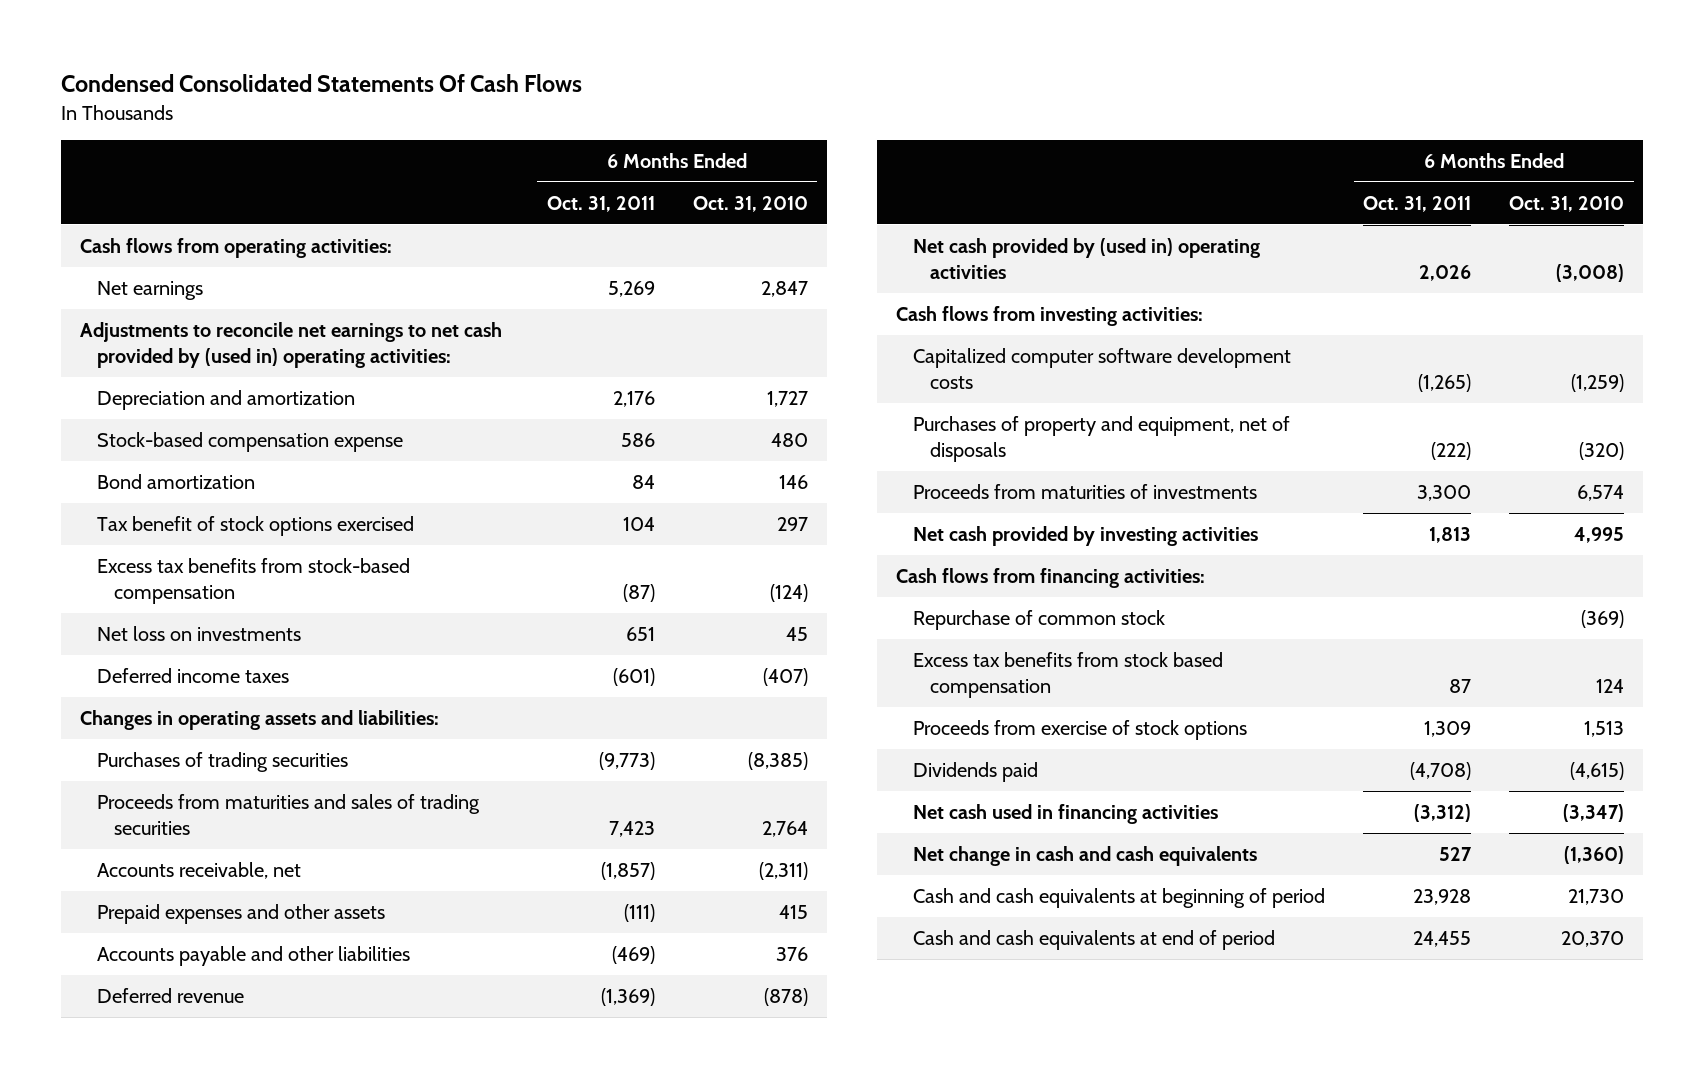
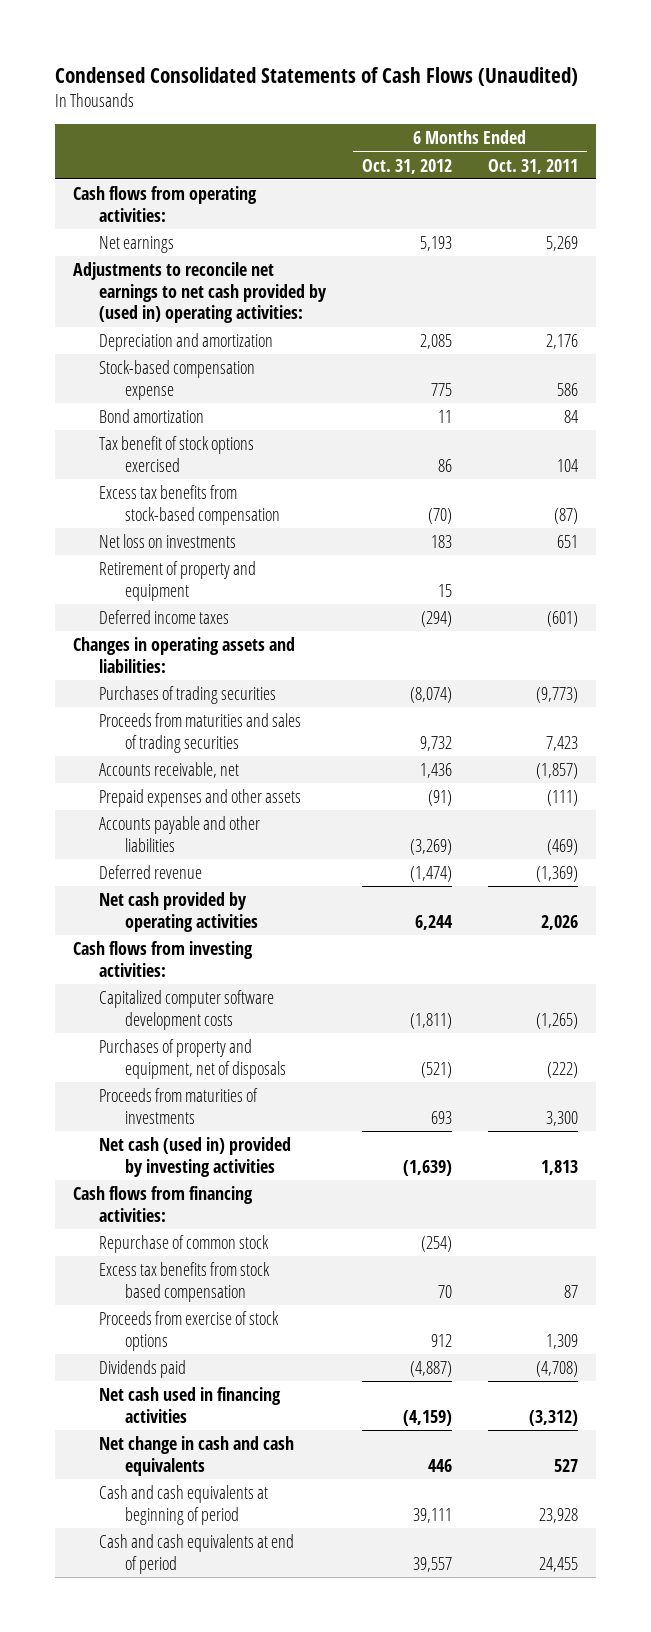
- Condensed Consolidated Statements Of Cash Flows
+ Condensed Consolidated Statements of Cash Flows (Unaudited)
- | 6 Months Ended Oct. 31, 2011 | 6 Months Ended Oct. 31, 2010
+ | 6 Months Ended Oct. 31, 2012 | 6 Months Ended Oct. 31, 2011
+ Retirement of property and equipment | 15 |
- Net cash provided by (used in) operating activities | 2,026 | (3,008)
+ Net cash provided by operating activities | 6,244 | 2,026
- Net cash provided by investing activities | 1,813 | 4,995
+ Net cash (used in) provided by investing activities | (1,639) | 1,813

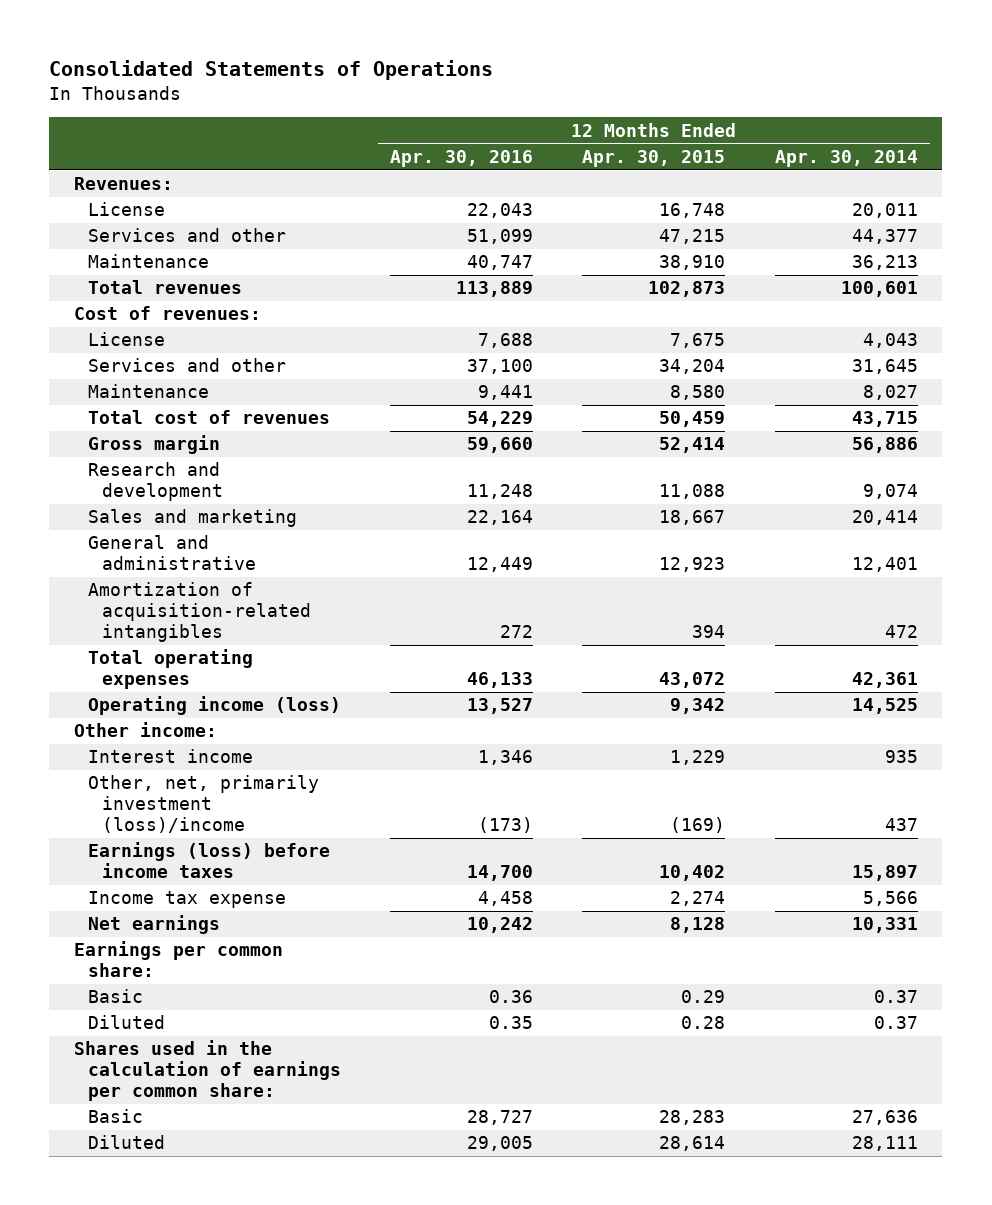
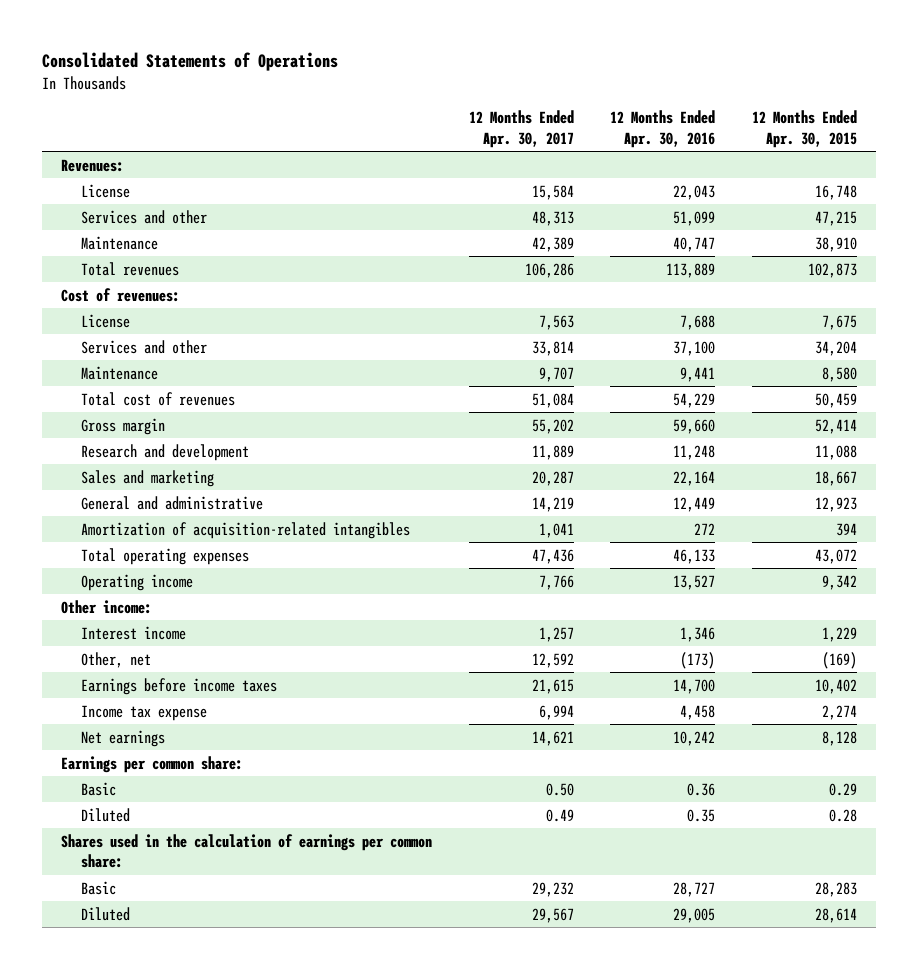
- | 12 Months Ended Apr. 30, 2016 | 12 Months Ended Apr. 30, 2015 | 12 Months Ended Apr. 30, 2014
+ | 12 Months Ended Apr. 30, 2017 | 12 Months Ended Apr. 30, 2016 | 12 Months Ended Apr. 30, 2015
- Operating income (loss) | 13,527 | 9,342 | 14,525
+ Operating income | 7,766 | 13,527 | 9,342
- Other, net, primarily investment (loss)/income | (173) | (169) | 437
- Earnings (loss) before income taxes | 14,700 | 10,402 | 15,897
+ Other, net | 12,592 | (173) | (169)
+ Earnings before income taxes | 21,615 | 14,700 | 10,402

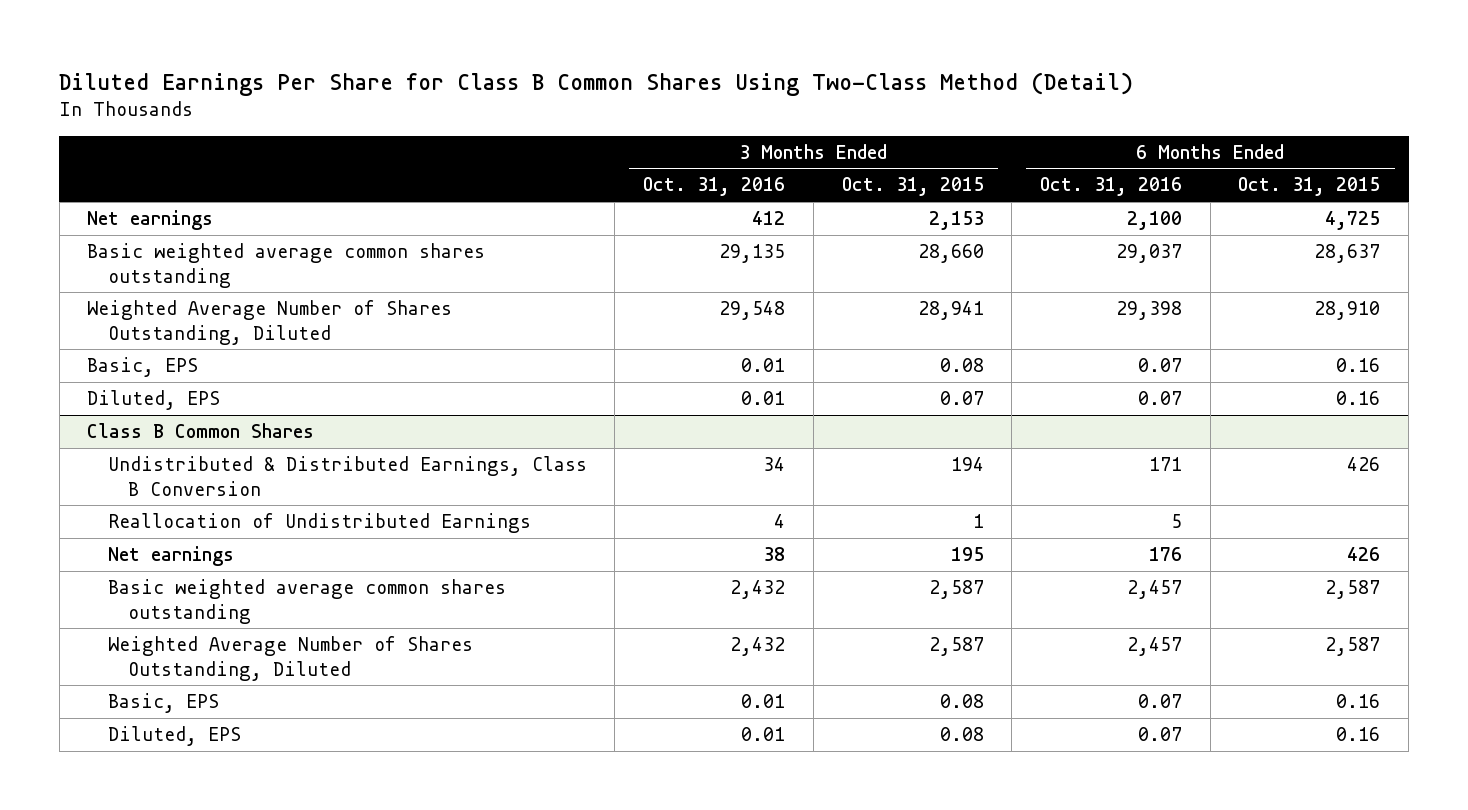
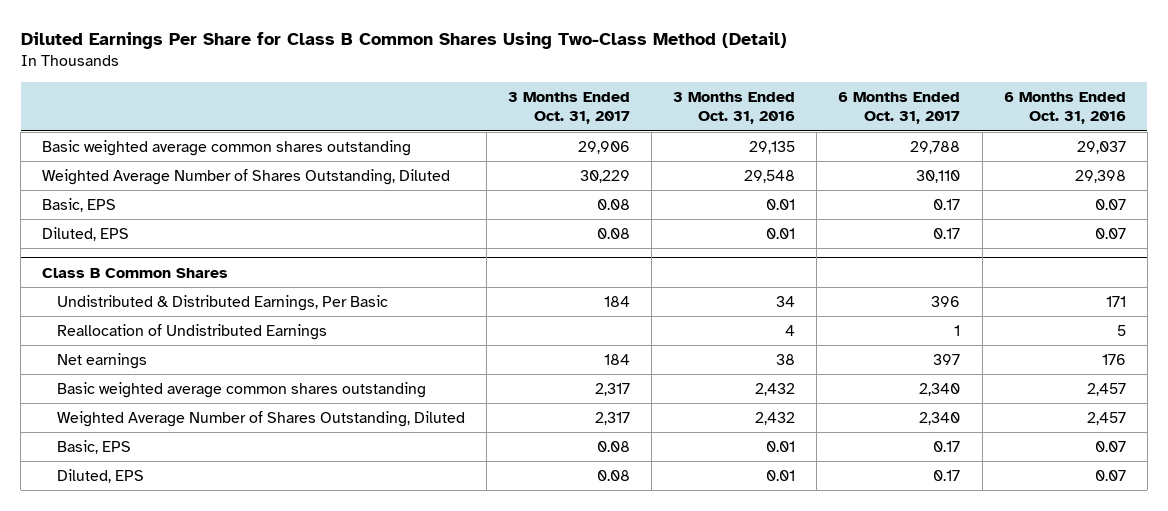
- | 3 Months Ended Oct. 31, 2016 | 3 Months Ended Oct. 31, 2015 | 6 Months Ended Oct. 31, 2016 | 6 Months Ended Oct. 31, 2015
+ | 3 Months Ended Oct. 31, 2017 | 3 Months Ended Oct. 31, 2016 | 6 Months Ended Oct. 31, 2017 | 6 Months Ended Oct. 31, 2016
- Net earnings | 412 | 2,153 | 2,100 | 4,725
@ Class B Common Shares
- Undistributed & Distributed Earnings, Class B Conversion | 34 | 194 | 171 | 426
+ Undistributed & Distributed Earnings, Per Basic | 184 | 34 | 396 | 171

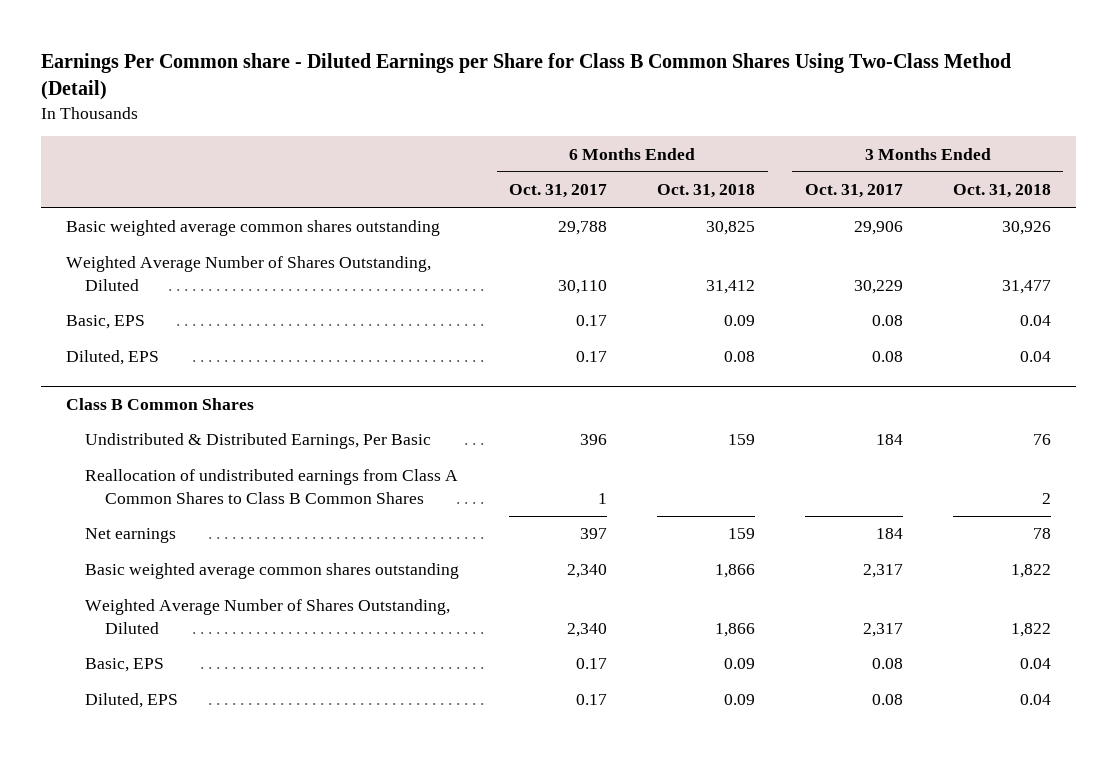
- Diluted Earnings Per Share for Class B Common Shares Using Two-Class Method (Detail)
+ Earnings Per Common share - Diluted Earnings per Share for Class B Common Shares Using Two-Class Method (Detail)
- | 3 Months Ended Oct. 31, 2017 | 3 Months Ended Oct. 31, 2016 | 6 Months Ended Oct. 31, 2017 | 6 Months Ended Oct. 31, 2016
+ | 6 Months Ended Oct. 31, 2017 | 6 Months Ended Oct. 31, 2018 | 3 Months Ended Oct. 31, 2017 | 3 Months Ended Oct. 31, 2018
@ Class B Common Shares
- Reallocation of Undistributed Earnings | | 4 | 1 | 5
+ Reallocation of undistributed earnings from Class A Common Shares to Class B Common Shares | 1 | | | 2

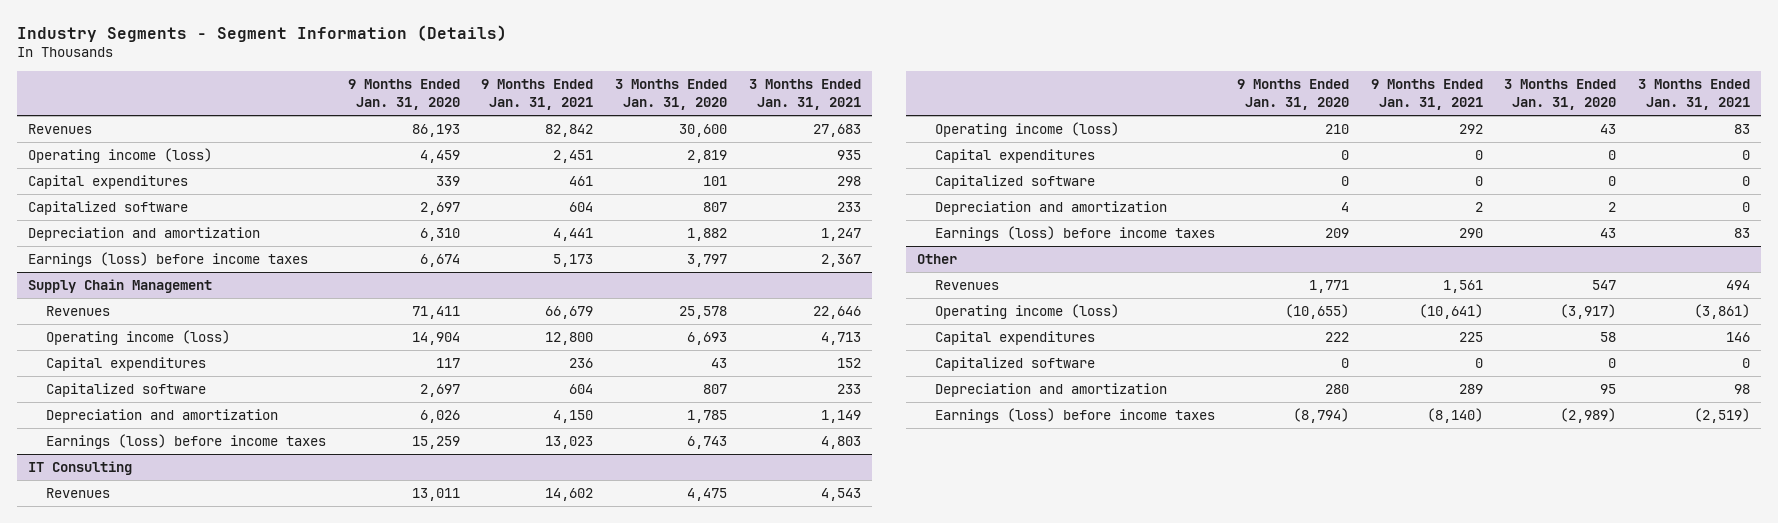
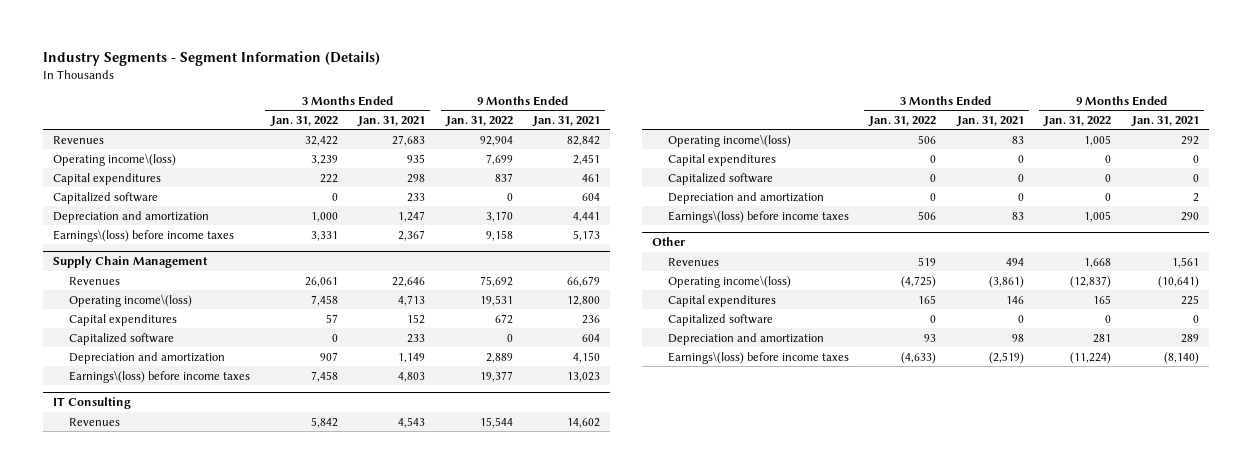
- | 9 Months Ended Jan. 31, 2020 | 9 Months Ended Jan. 31, 2021 | 3 Months Ended Jan. 31, 2020 | 3 Months Ended Jan. 31, 2021
+ | 3 Months Ended Jan. 31, 2022 | 3 Months Ended Jan. 31, 2021 | 9 Months Ended Jan. 31, 2022 | 9 Months Ended Jan. 31, 2021
- Operating income (loss) | 4,459 | 2,451 | 2,819 | 935
+ Operating income\(loss) | 3,239 | 935 | 7,699 | 2,451
- Earnings (loss) before income taxes | 6,674 | 5,173 | 3,797 | 2,367
+ Earnings\(loss) before income taxes | 3,331 | 2,367 | 9,158 | 5,173
@ Supply Chain Management
- Operating income (loss) | 14,904 | 12,800 | 6,693 | 4,713
+ Operating income\(loss) | 7,458 | 4,713 | 19,531 | 12,800
- Earnings (loss) before income taxes | 15,259 | 13,023 | 6,743 | 4,803
+ Earnings\(loss) before income taxes | 7,458 | 4,803 | 19,377 | 13,023
@ IT Consulting
- Operating income (loss) | 210 | 292 | 43 | 83
+ Operating income\(loss) | 506 | 83 | 1,005 | 292
- Earnings (loss) before income taxes | 209 | 290 | 43 | 83
+ Earnings\(loss) before income taxes | 506 | 83 | 1,005 | 290
@ Other
- Operating income (loss) | (10,655) | (10,641) | (3,917) | (3,861)
+ Operating income\(loss) | (4,725) | (3,861) | (12,837) | (10,641)
- Earnings (loss) before income taxes | (8,794) | (8,140) | (2,989) | (2,519)
+ Earnings\(loss) before income taxes | (4,633) | (2,519) | (11,224) | (8,140)

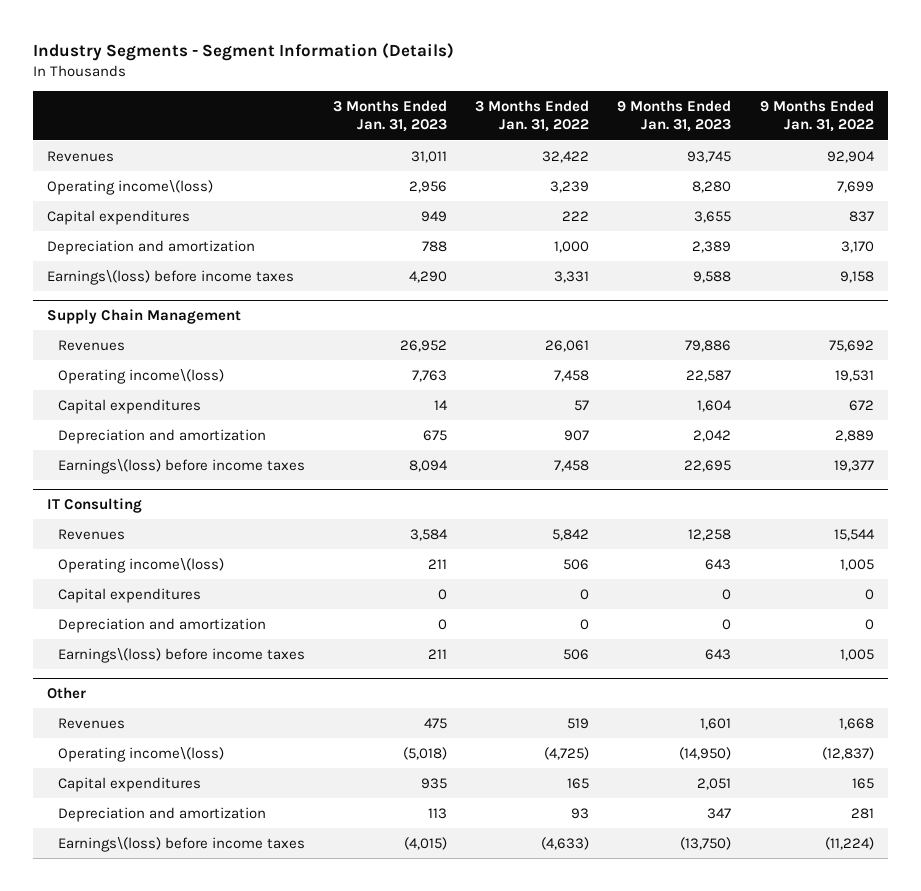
- | 3 Months Ended Jan. 31, 2022 | 3 Months Ended Jan. 31, 2021 | 9 Months Ended Jan. 31, 2022 | 9 Months Ended Jan. 31, 2021
+ | 3 Months Ended Jan. 31, 2023 | 3 Months Ended Jan. 31, 2022 | 9 Months Ended Jan. 31, 2023 | 9 Months Ended Jan. 31, 2022
- Capitalized software | 0 | 233 | 0 | 604
@ Supply Chain Management
- Capitalized software | 0 | 233 | 0 | 604
@ IT Consulting
- Capitalized software | 0 | 0 | 0 | 0
@ Other
- Capitalized software | 0 | 0 | 0 | 0

